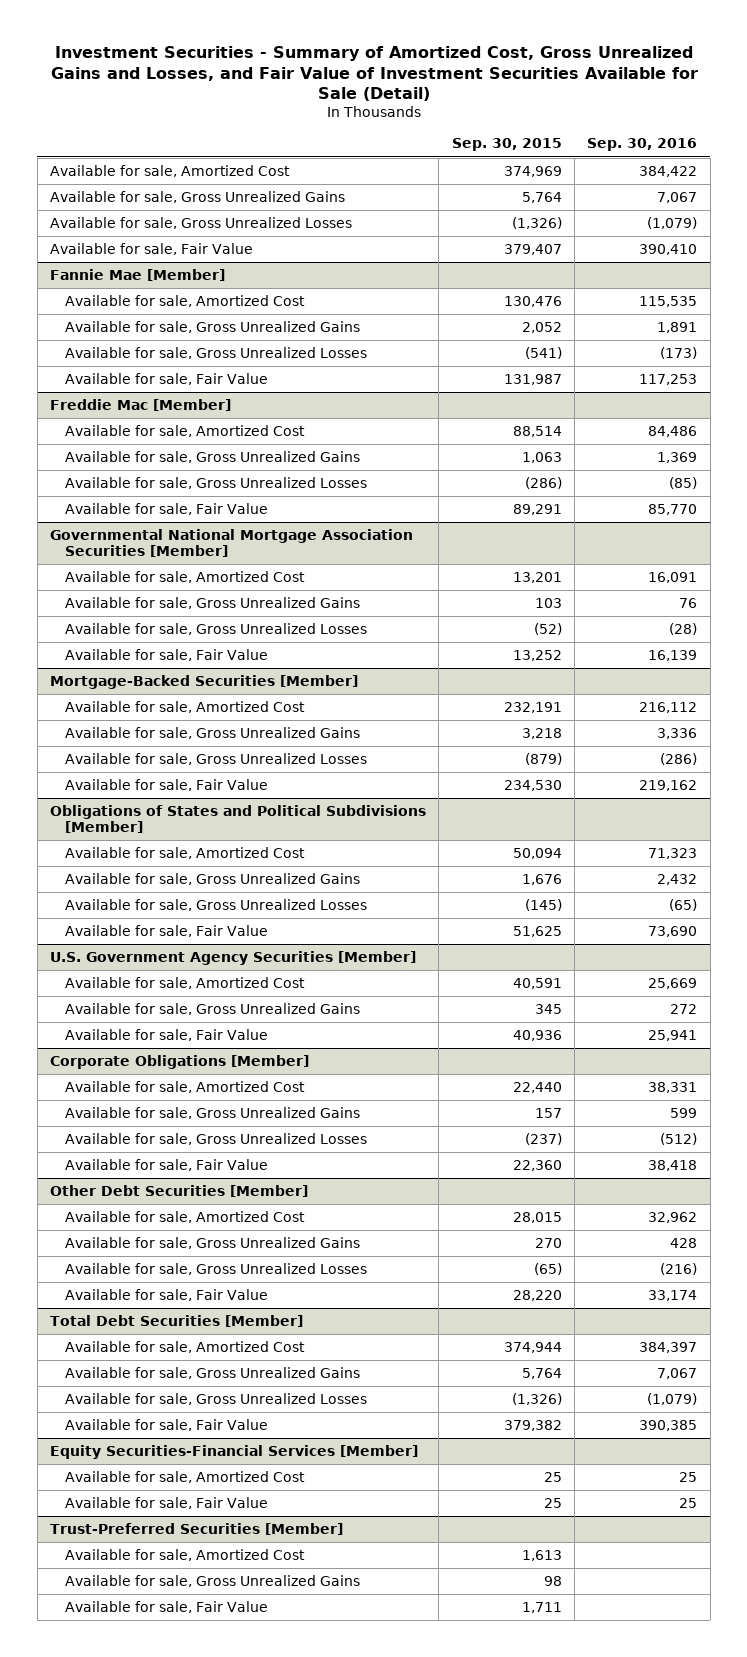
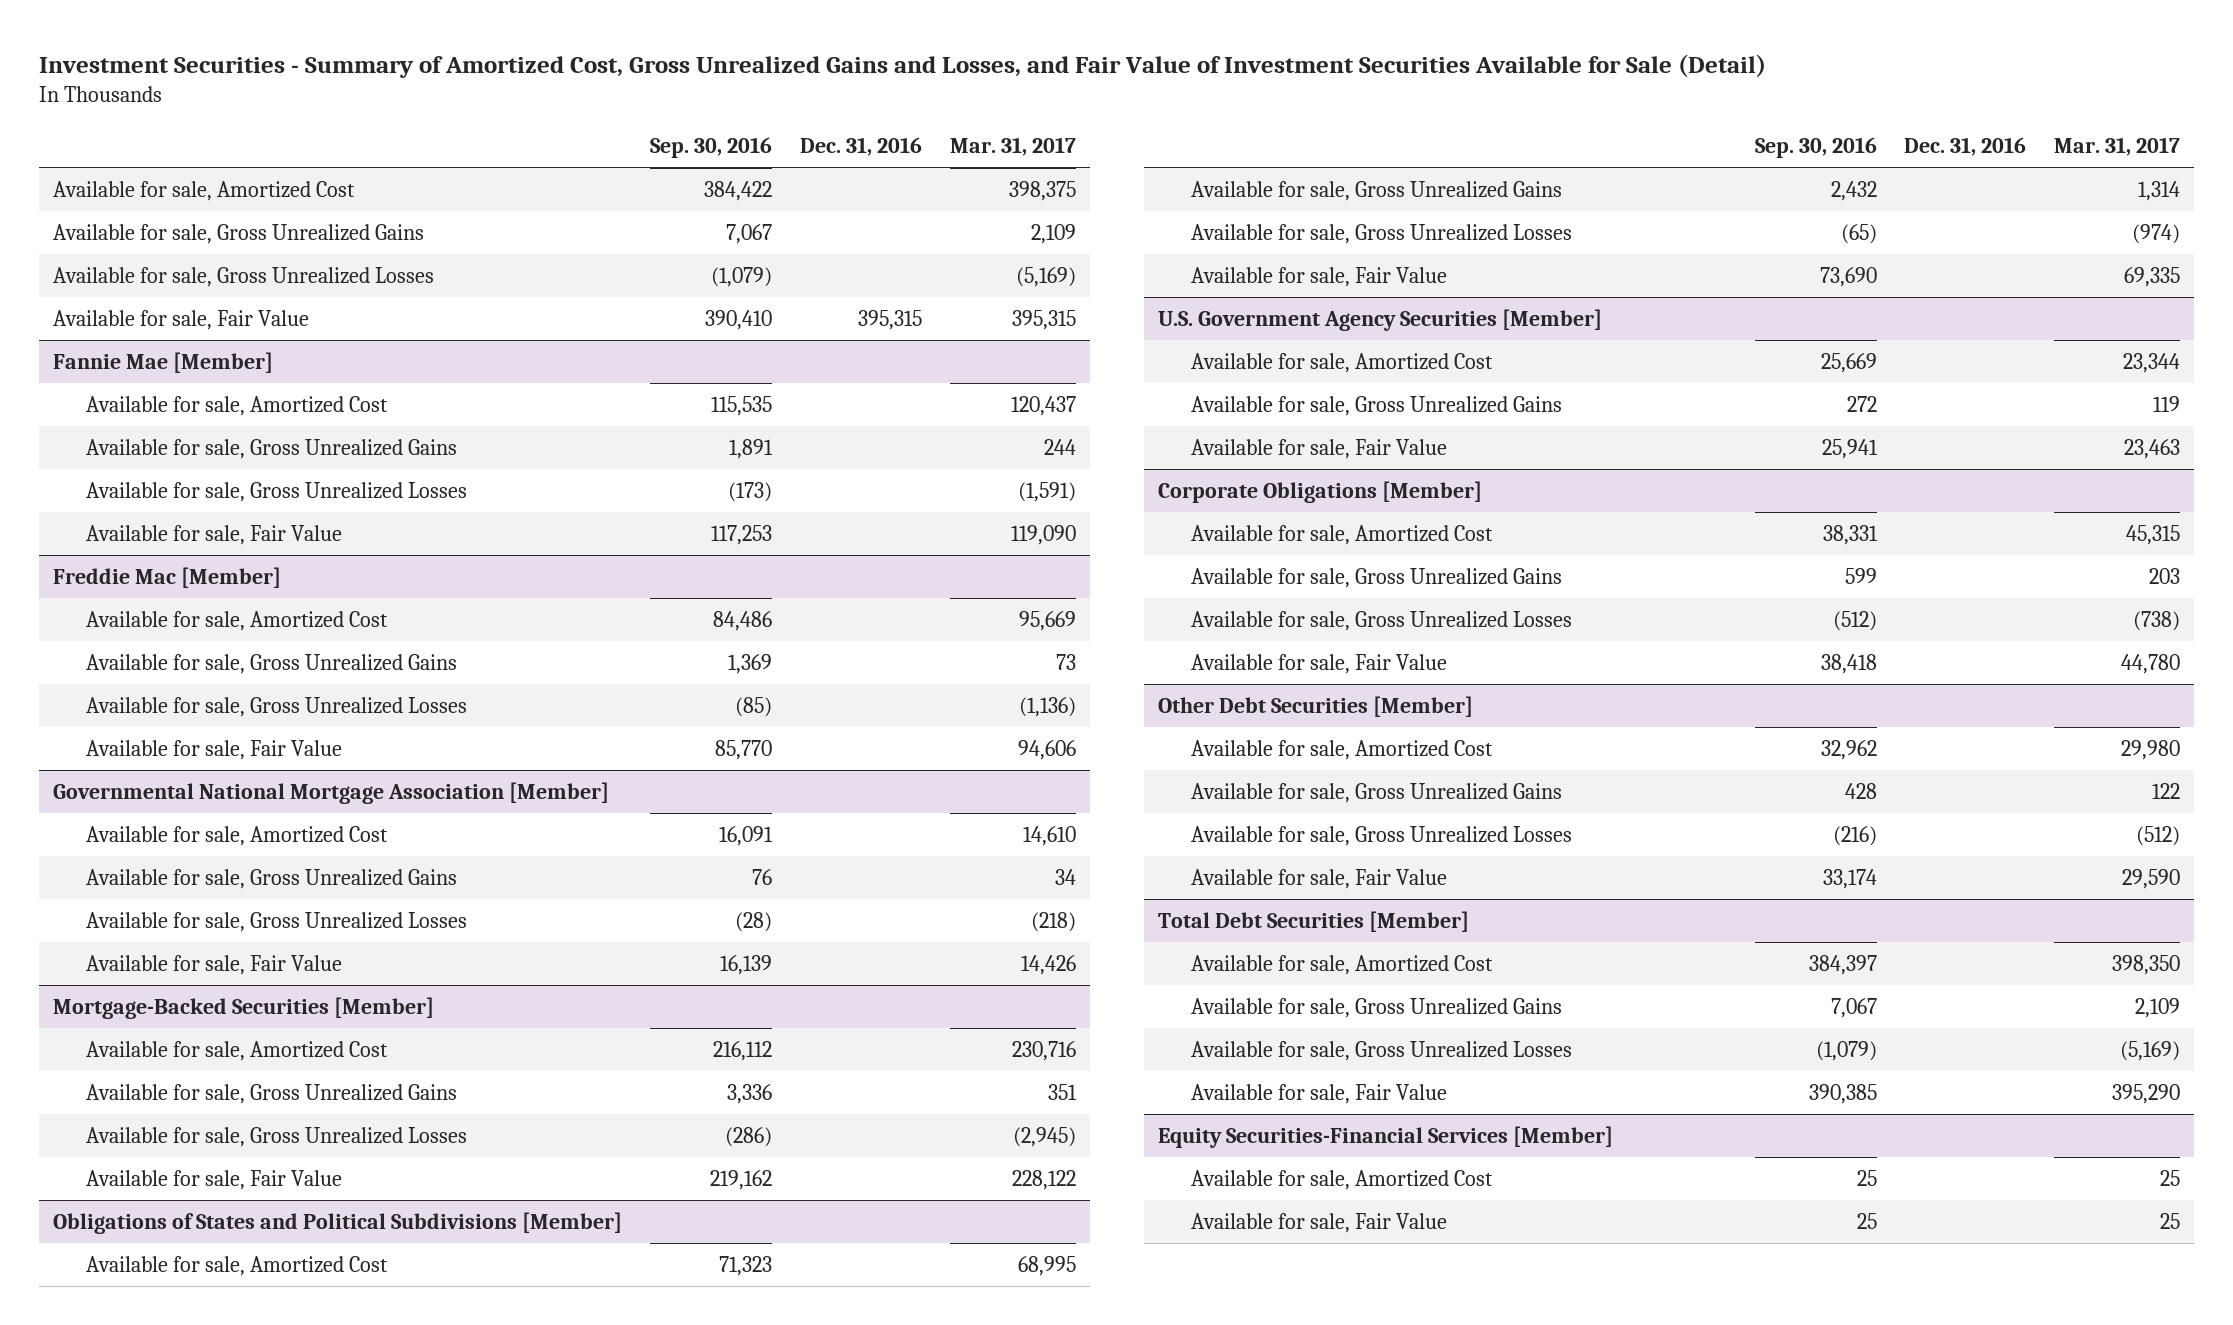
- | Sep. 30, 2015 | Sep. 30, 2016
+ | Sep. 30, 2016 | Dec. 31, 2016 | Mar. 31, 2017
- Governmental National Mortgage Association Securities [Member]
+ Governmental National Mortgage Association [Member]
- Trust-Preferred Securities [Member]
- Available for sale, Amortized Cost | 1,613 |
- Available for sale, Gross Unrealized Gains | 98 |
- Available for sale, Fair Value | 1,711 |

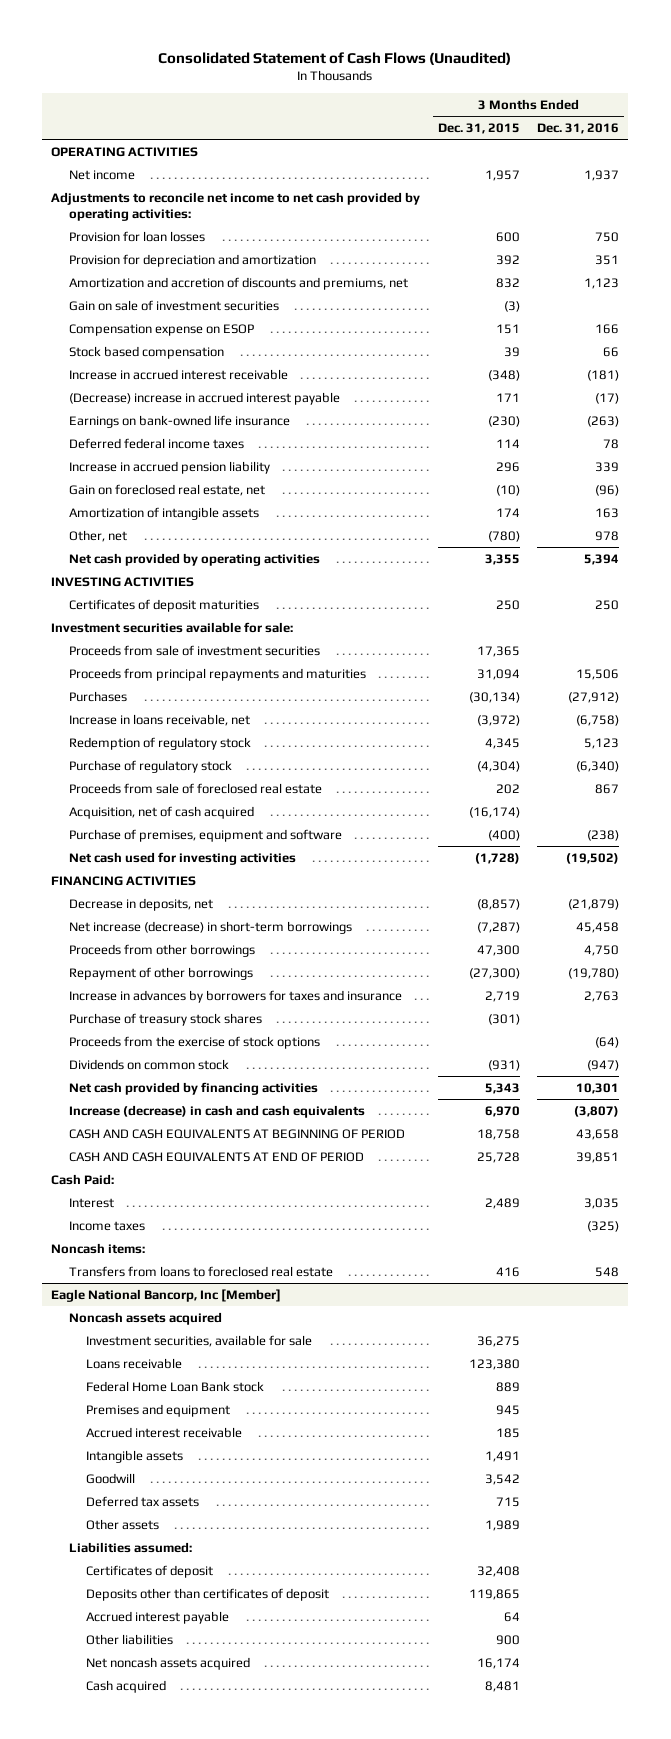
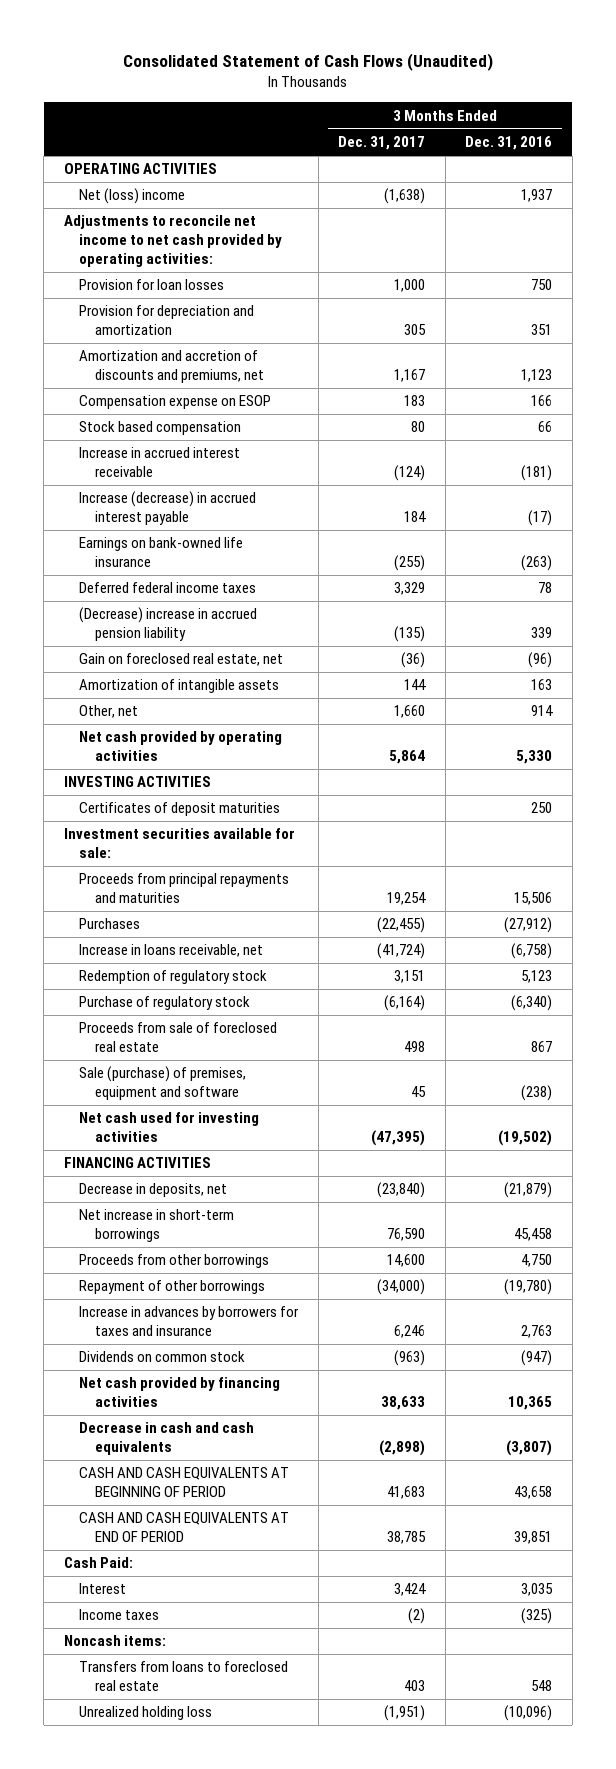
- | 3 Months Ended Dec. 31, 2015 | 3 Months Ended Dec. 31, 2016
+ | 3 Months Ended Dec. 31, 2017 | 3 Months Ended Dec. 31, 2016
- Net income | 1,957 | 1,937
+ Net (loss) income | (1,638) | 1,937
- Gain on sale of investment securities | (3) |
- (Decrease) increase in accrued interest payable | 171 | (17)
+ Increase (decrease) in accrued interest payable | 184 | (17)
- Increase in accrued pension liability | 296 | 339
+ (Decrease) increase in accrued pension liability | (135) | 339
- Other, net | (780) | 978
- Net cash provided by operating activities | 3,355 | 5,394
+ Other, net | 1,660 | 914
+ Net cash provided by operating activities | 5,864 | 5,330
- Proceeds from sale of investment securities | 17,365 |
- Acquisition, net of cash acquired | (16,174) |
- Purchase of premises, equipment and software | (400) | (238)
+ Sale (purchase) of premises, equipment and software | 45 | (238)
- Net increase (decrease) in short-term borrowings | (7,287) | 45,458
+ Net increase in short-term borrowings | 76,590 | 45,458
- Purchase of treasury stock shares | (301) |
- Proceeds from the exercise of stock options | | (64)
- Net cash provided by financing activities | 5,343 | 10,301
- Increase (decrease) in cash and cash equivalents | 6,970 | (3,807)
+ Net cash provided by financing activities | 38,633 | 10,365
+ Decrease in cash and cash equivalents | (2,898) | (3,807)
- Eagle National Bancorp, Inc [Member]
- Noncash assets acquired
- Investment securities, available for sale | 36,275 |
- Loans receivable | 123,380 |
- Federal Home Loan Bank stock | 889 |
- Premises and equipment | 945 |
- Accrued interest receivable | 185 |
- Intangible assets | 1,491 |
- Goodwill | 3,542 |
- Deferred tax assets | 715 |
- Other assets | 1,989 |
- Liabilities assumed:
- Certificates of deposit | 32,408 |
- Deposits other than certificates of deposit | 119,865 |
- Accrued interest payable | 64 |
- Other liabilities | 900 |
- Net noncash assets acquired | 16,174 |
- Cash acquired | 8,481 |
+ Unrealized holding loss | (1,951) | (10,096)

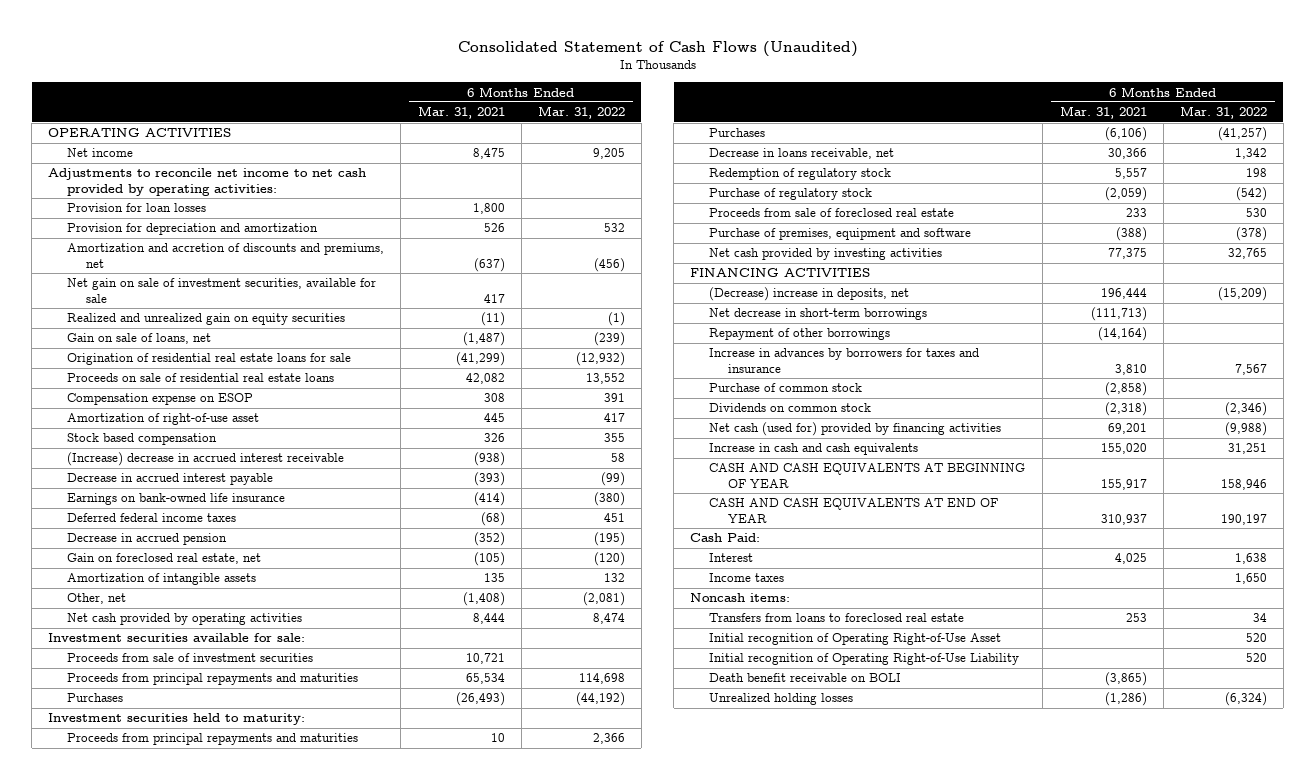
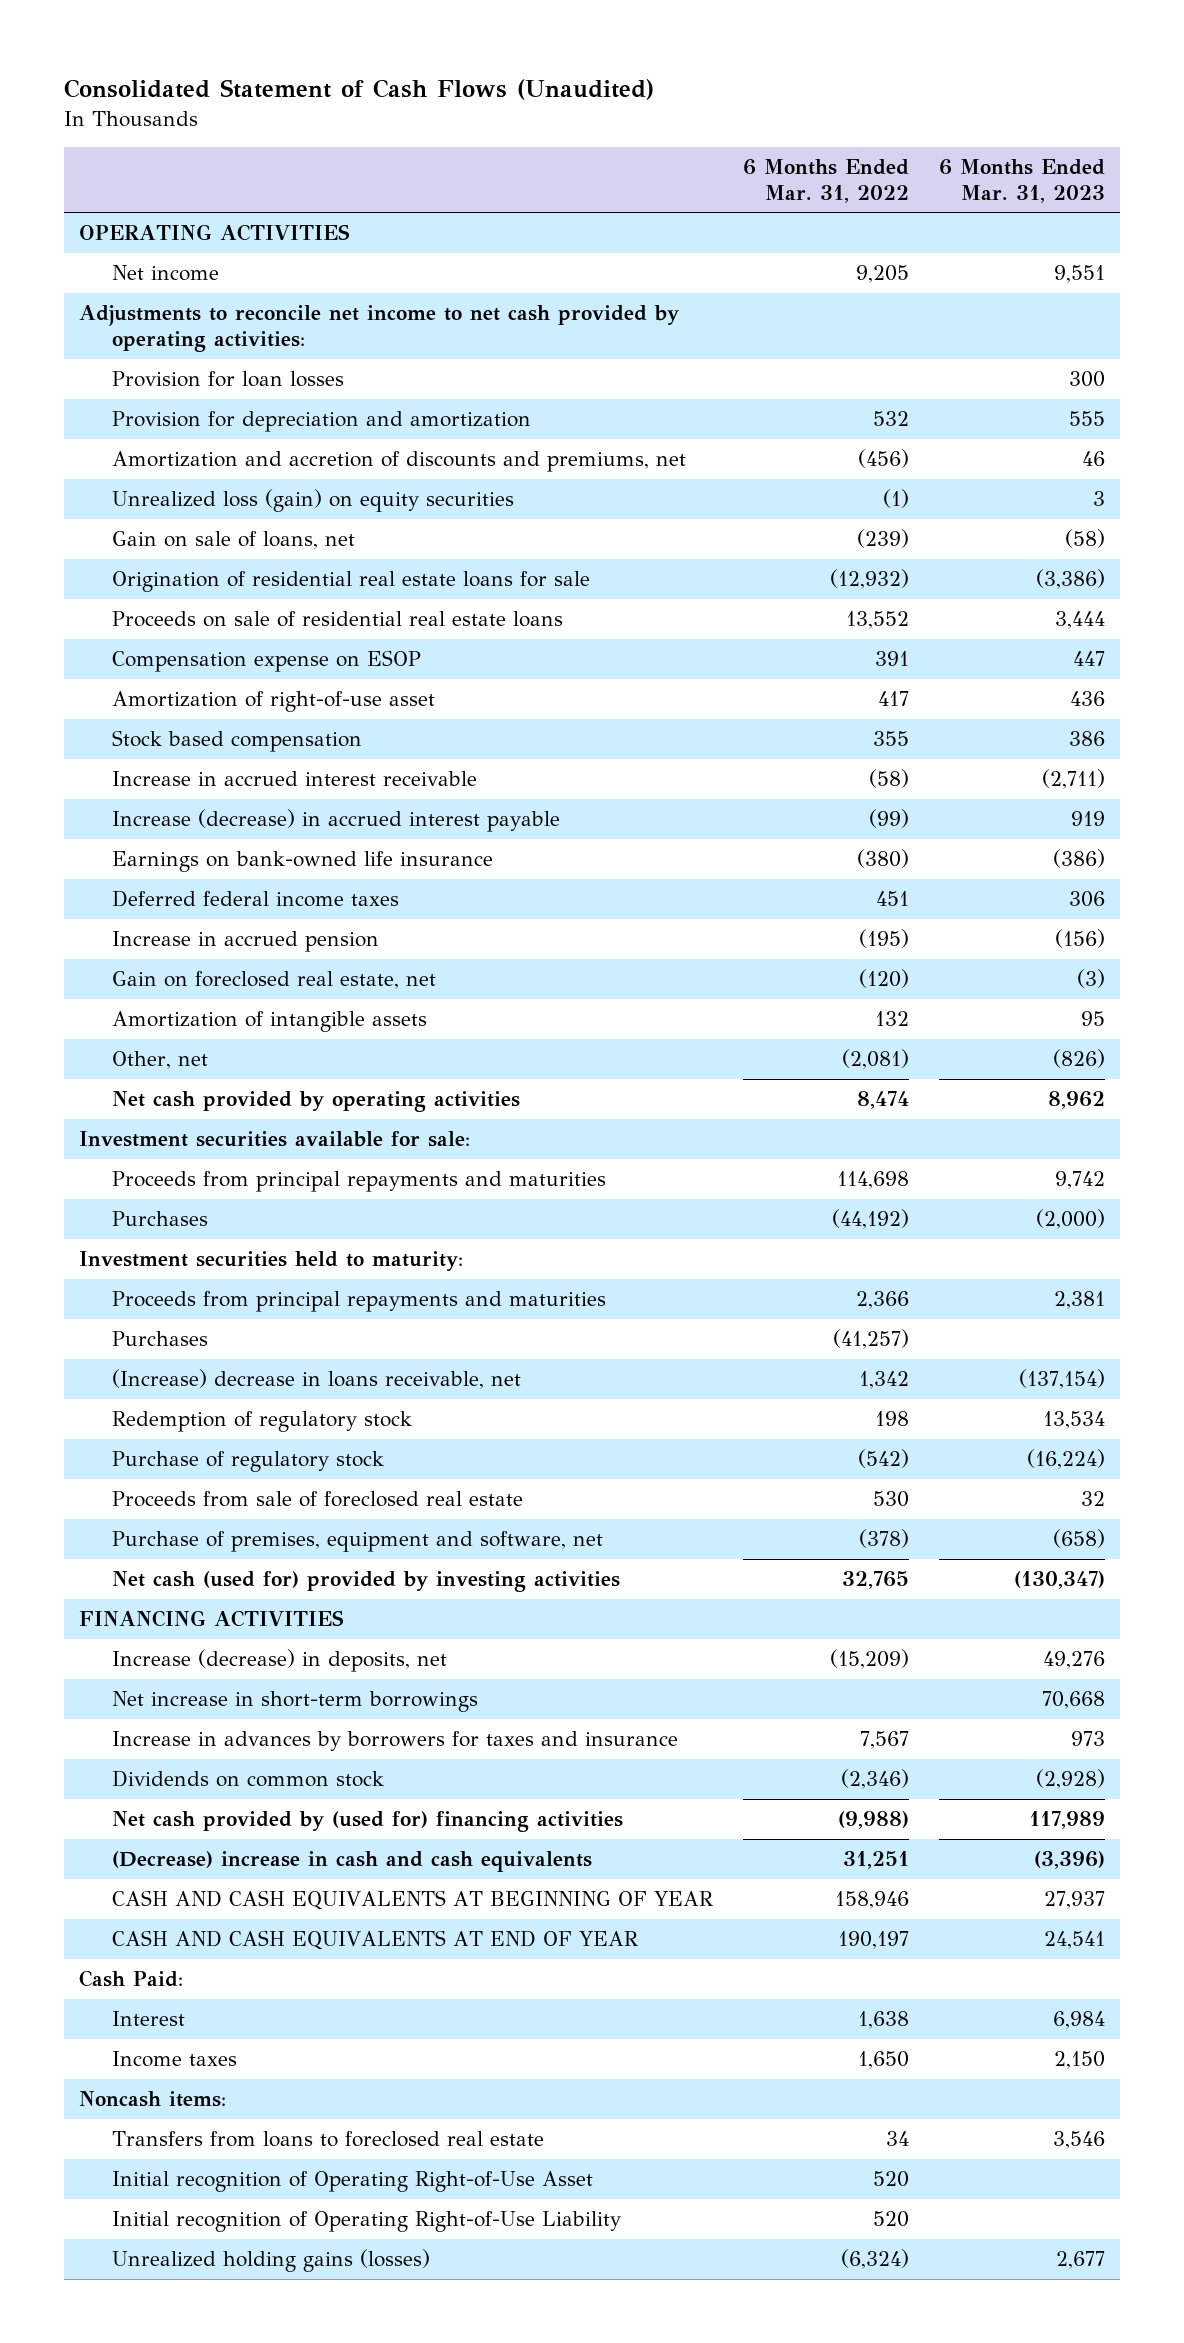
- | 6 Months Ended Mar. 31, 2021 | 6 Months Ended Mar. 31, 2022
+ | 6 Months Ended Mar. 31, 2022 | 6 Months Ended Mar. 31, 2023
- Net gain on sale of investment securities, available for sale | 417 |
- Realized and unrealized gain on equity securities | (11) | (1)
+ Unrealized loss (gain) on equity securities | (1) | 3
- (Increase) decrease in accrued interest receivable | (938) | 58
- Decrease in accrued interest payable | (393) | (99)
+ Increase in accrued interest receivable | (58) | (2,711)
+ Increase (decrease) in accrued interest payable | (99) | 919
- Decrease in accrued pension | (352) | (195)
+ Increase in accrued pension | (195) | (156)
- Proceeds from sale of investment securities | 10,721 |
- Decrease in loans receivable, net | 30,366 | 1,342
+ (Increase) decrease in loans receivable, net | 1,342 | (137,154)
- Purchase of premises, equipment and software | (388) | (378)
- Net cash provided by investing activities | 77,375 | 32,765
+ Purchase of premises, equipment and software, net | (378) | (658)
+ Net cash (used for) provided by investing activities | 32,765 | (130,347)
- (Decrease) increase in deposits, net | 196,444 | (15,209)
- Net decrease in short-term borrowings | (111,713) |
- Repayment of other borrowings | (14,164) |
+ Increase (decrease) in deposits, net | (15,209) | 49,276
+ Net increase in short-term borrowings | | 70,668
- Purchase of common stock | (2,858) |
- Net cash (used for) provided by financing activities | 69,201 | (9,988)
- Increase in cash and cash equivalents | 155,020 | 31,251
+ Net cash provided by (used for) financing activities | (9,988) | 117,989
+ (Decrease) increase in cash and cash equivalents | 31,251 | (3,396)
- Death benefit receivable on BOLI | (3,865) |
- Unrealized holding losses | (1,286) | (6,324)
+ Unrealized holding gains (losses) | (6,324) | 2,677

